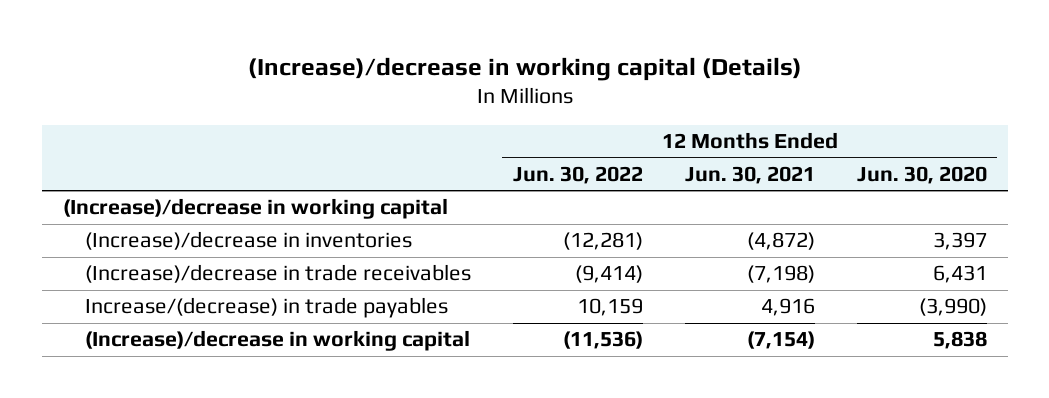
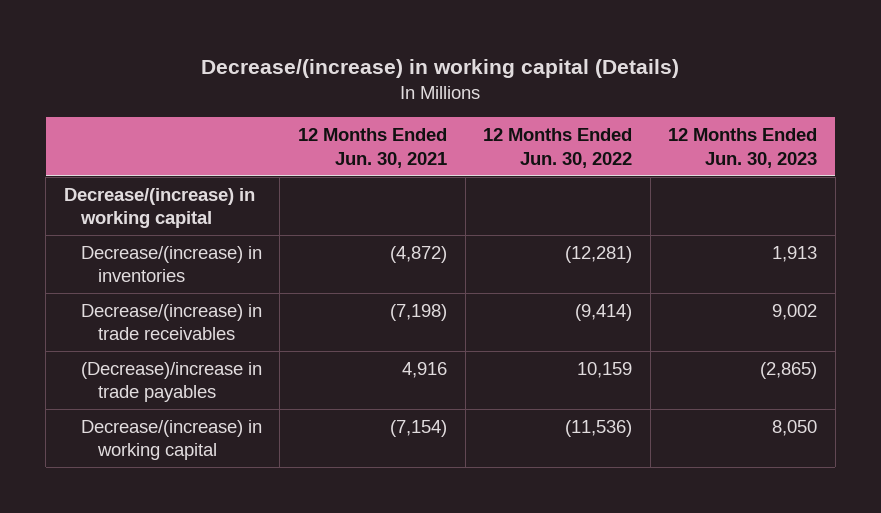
- (Increase)/decrease in working capital (Details)
+ Decrease/(increase) in working capital (Details)
- | 12 Months Ended Jun. 30, 2022 | 12 Months Ended Jun. 30, 2021 | 12 Months Ended Jun. 30, 2020
+ | 12 Months Ended Jun. 30, 2021 | 12 Months Ended Jun. 30, 2022 | 12 Months Ended Jun. 30, 2023
- (Increase)/decrease in working capital
- (Increase)/decrease in inventories | (12,281) | (4,872) | 3,397
- (Increase)/decrease in trade receivables | (9,414) | (7,198) | 6,431
- Increase/(decrease) in trade payables | 10,159 | 4,916 | (3,990)
- (Increase)/decrease in working capital | (11,536) | (7,154) | 5,838
+ Decrease/(increase) in working capital
+ Decrease/(increase) in inventories | (4,872) | (12,281) | 1,913
+ Decrease/(increase) in trade receivables | (7,198) | (9,414) | 9,002
+ (Decrease)/increase in trade payables | 4,916 | 10,159 | (2,865)
+ Decrease/(increase) in working capital | (7,154) | (11,536) | 8,050

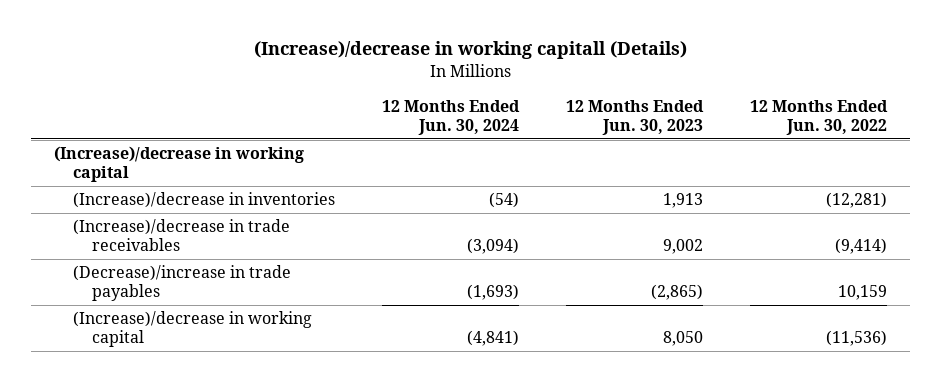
- Decrease/(increase) in working capital (Details)
+ (Increase)/decrease in working capitall (Details)
- | 12 Months Ended Jun. 30, 2021 | 12 Months Ended Jun. 30, 2022 | 12 Months Ended Jun. 30, 2023
+ | 12 Months Ended Jun. 30, 2024 | 12 Months Ended Jun. 30, 2023 | 12 Months Ended Jun. 30, 2022
- Decrease/(increase) in working capital
- Decrease/(increase) in inventories | (4,872) | (12,281) | 1,913
- Decrease/(increase) in trade receivables | (7,198) | (9,414) | 9,002
+ (Increase)/decrease in working capital
+ (Increase)/decrease in inventories | (54) | 1,913 | (12,281)
+ (Increase)/decrease in trade receivables | (3,094) | 9,002 | (9,414)
- Decrease/(increase) in working capital | (7,154) | (11,536) | 8,050
+ (Increase)/decrease in working capital | (4,841) | 8,050 | (11,536)

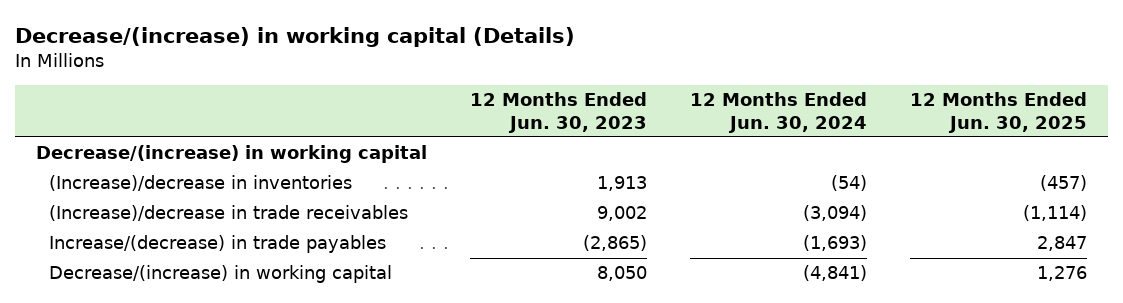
- (Increase)/decrease in working capitall (Details)
+ Decrease/(increase) in working capital (Details)
- | 12 Months Ended Jun. 30, 2024 | 12 Months Ended Jun. 30, 2023 | 12 Months Ended Jun. 30, 2022
+ | 12 Months Ended Jun. 30, 2023 | 12 Months Ended Jun. 30, 2024 | 12 Months Ended Jun. 30, 2025
- (Increase)/decrease in working capital
+ Decrease/(increase) in working capital
- (Decrease)/increase in trade payables | (1,693) | (2,865) | 10,159
- (Increase)/decrease in working capital | (4,841) | 8,050 | (11,536)
+ Increase/(decrease) in trade payables | (2,865) | (1,693) | 2,847
+ Decrease/(increase) in working capital | 8,050 | (4,841) | 1,276

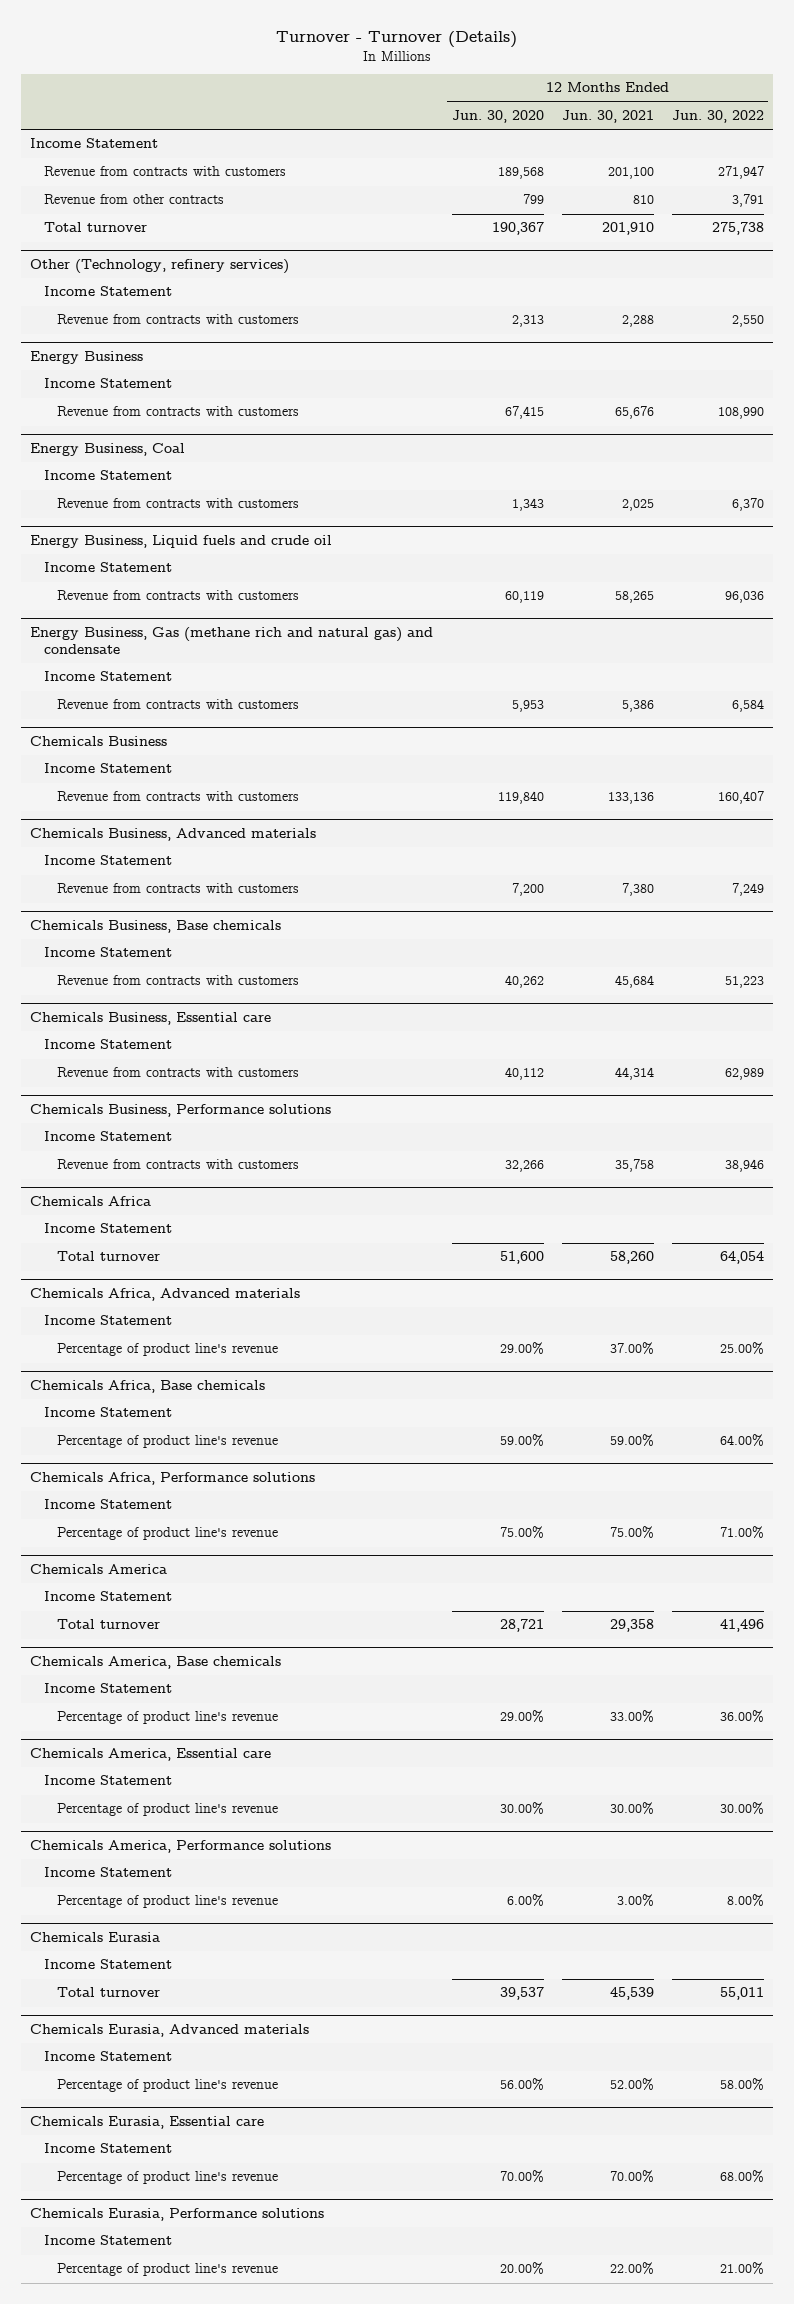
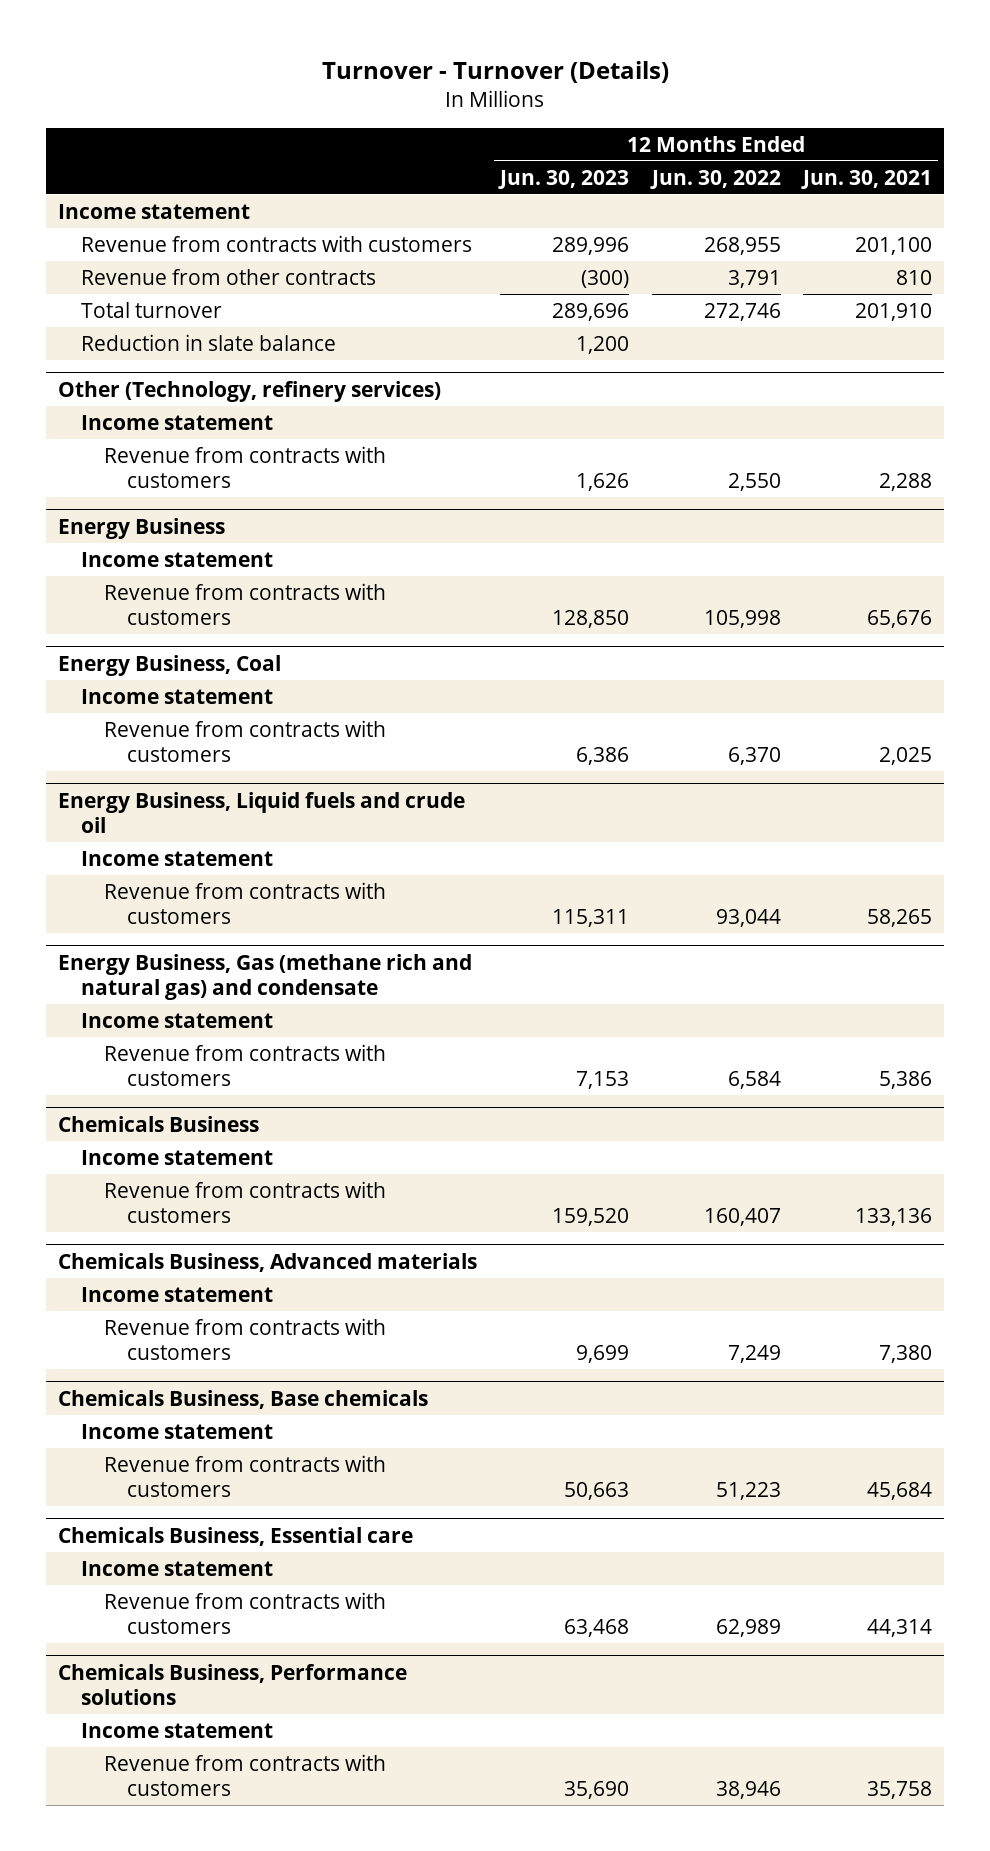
- | 12 Months Ended Jun. 30, 2020 | 12 Months Ended Jun. 30, 2021 | 12 Months Ended Jun. 30, 2022
+ | 12 Months Ended Jun. 30, 2023 | 12 Months Ended Jun. 30, 2022 | 12 Months Ended Jun. 30, 2021
- Income Statement
- Revenue from contracts with customers | 189,568 | 201,100 | 271,947
+ Income statement
+ Revenue from contracts with customers | 289,996 | 268,955 | 201,100
- Total turnover | 190,367 | 201,910 | 275,738
+ Total turnover | 289,696 | 272,746 | 201,910
+ Reduction in slate balance | 1,200 | |
@ Other (Technology, refinery services)
- Income Statement
+ Income statement
@ Energy Business
- Income Statement
- Revenue from contracts with customers | 67,415 | 65,676 | 108,990
+ Income statement
+ Revenue from contracts with customers | 128,850 | 105,998 | 65,676
@ Energy Business, Coal
- Income Statement
+ Income statement
@ Energy Business, Liquid fuels and crude oil
- Income Statement
- Revenue from contracts with customers | 60,119 | 58,265 | 96,036
+ Income statement
+ Revenue from contracts with customers | 115,311 | 93,044 | 58,265
@ Energy Business, Gas (methane rich and natural gas) and condensate
- Income Statement
+ Income statement
@ Chemicals Business
- Income Statement
+ Income statement
@ Chemicals Business, Advanced materials
- Income Statement
+ Income statement
@ Chemicals Business, Base chemicals
- Income Statement
+ Income statement
@ Chemicals Business, Essential care
- Income Statement
+ Income statement
@ Chemicals Business, Performance solutions
- Income Statement
+ Income statement
- Chemicals Africa
- Income Statement
- Total turnover | 51,600 | 58,260 | 64,054
- Chemicals Africa, Advanced materials
- Income Statement
- Percentage of product line's revenue | 29.00% | 37.00% | 25.00%
- Chemicals Africa, Base chemicals
- Income Statement
- Percentage of product line's revenue | 59.00% | 59.00% | 64.00%
- Chemicals Africa, Performance solutions
- Income Statement
- Percentage of product line's revenue | 75.00% | 75.00% | 71.00%
- Chemicals America
- Income Statement
- Total turnover | 28,721 | 29,358 | 41,496
- Chemicals America, Base chemicals
- Income Statement
- Percentage of product line's revenue | 29.00% | 33.00% | 36.00%
- Chemicals America, Essential care
- Income Statement
- Percentage of product line's revenue | 30.00% | 30.00% | 30.00%
- Chemicals America, Performance solutions
- Income Statement
- Percentage of product line's revenue | 6.00% | 3.00% | 8.00%
- Chemicals Eurasia
- Income Statement
- Total turnover | 39,537 | 45,539 | 55,011
- Chemicals Eurasia, Advanced materials
- Income Statement
- Percentage of product line's revenue | 56.00% | 52.00% | 58.00%
- Chemicals Eurasia, Essential care
- Income Statement
- Percentage of product line's revenue | 70.00% | 70.00% | 68.00%
- Chemicals Eurasia, Performance solutions
- Income Statement
- Percentage of product line's revenue | 20.00% | 22.00% | 21.00%

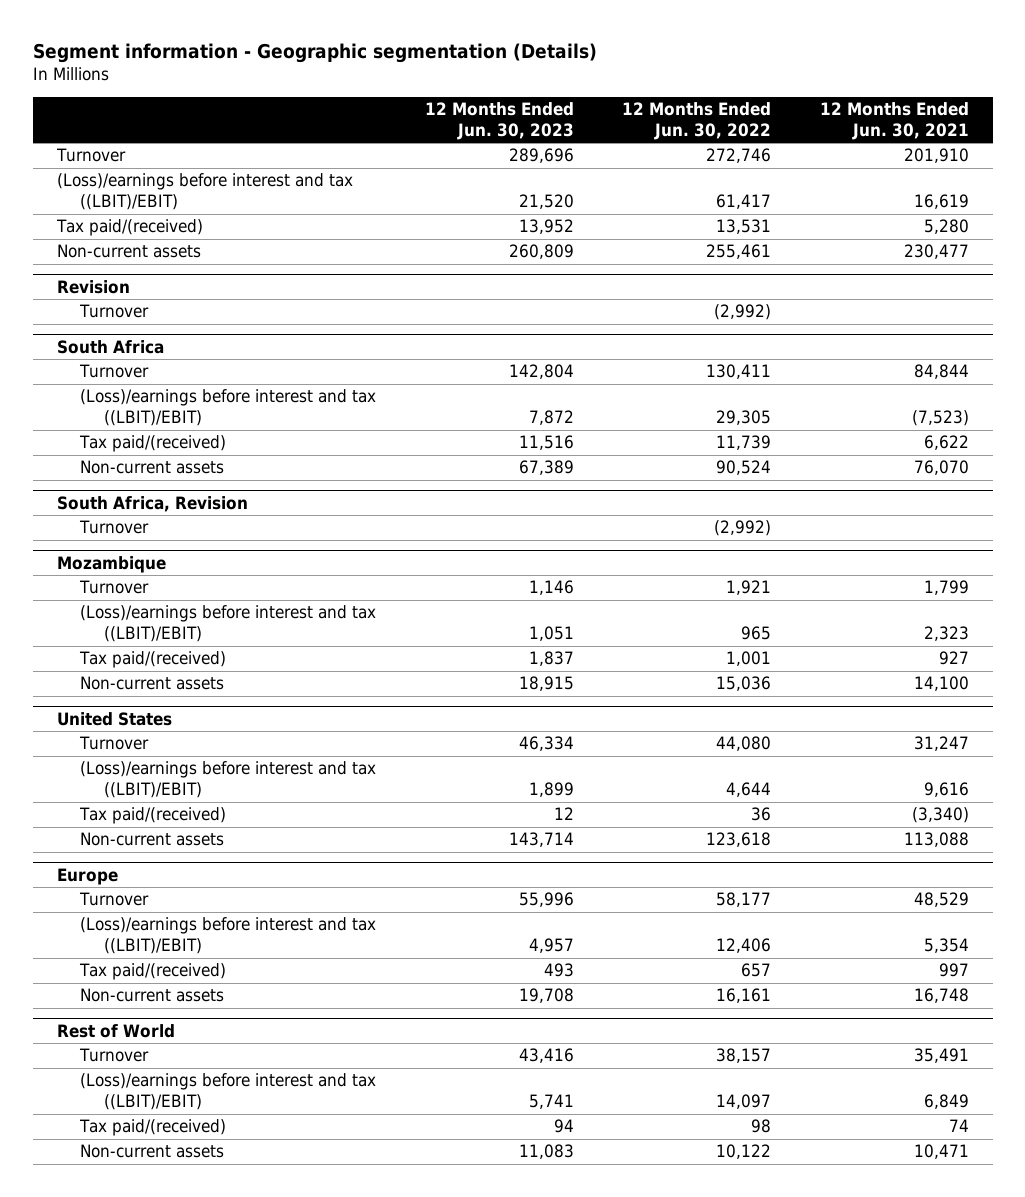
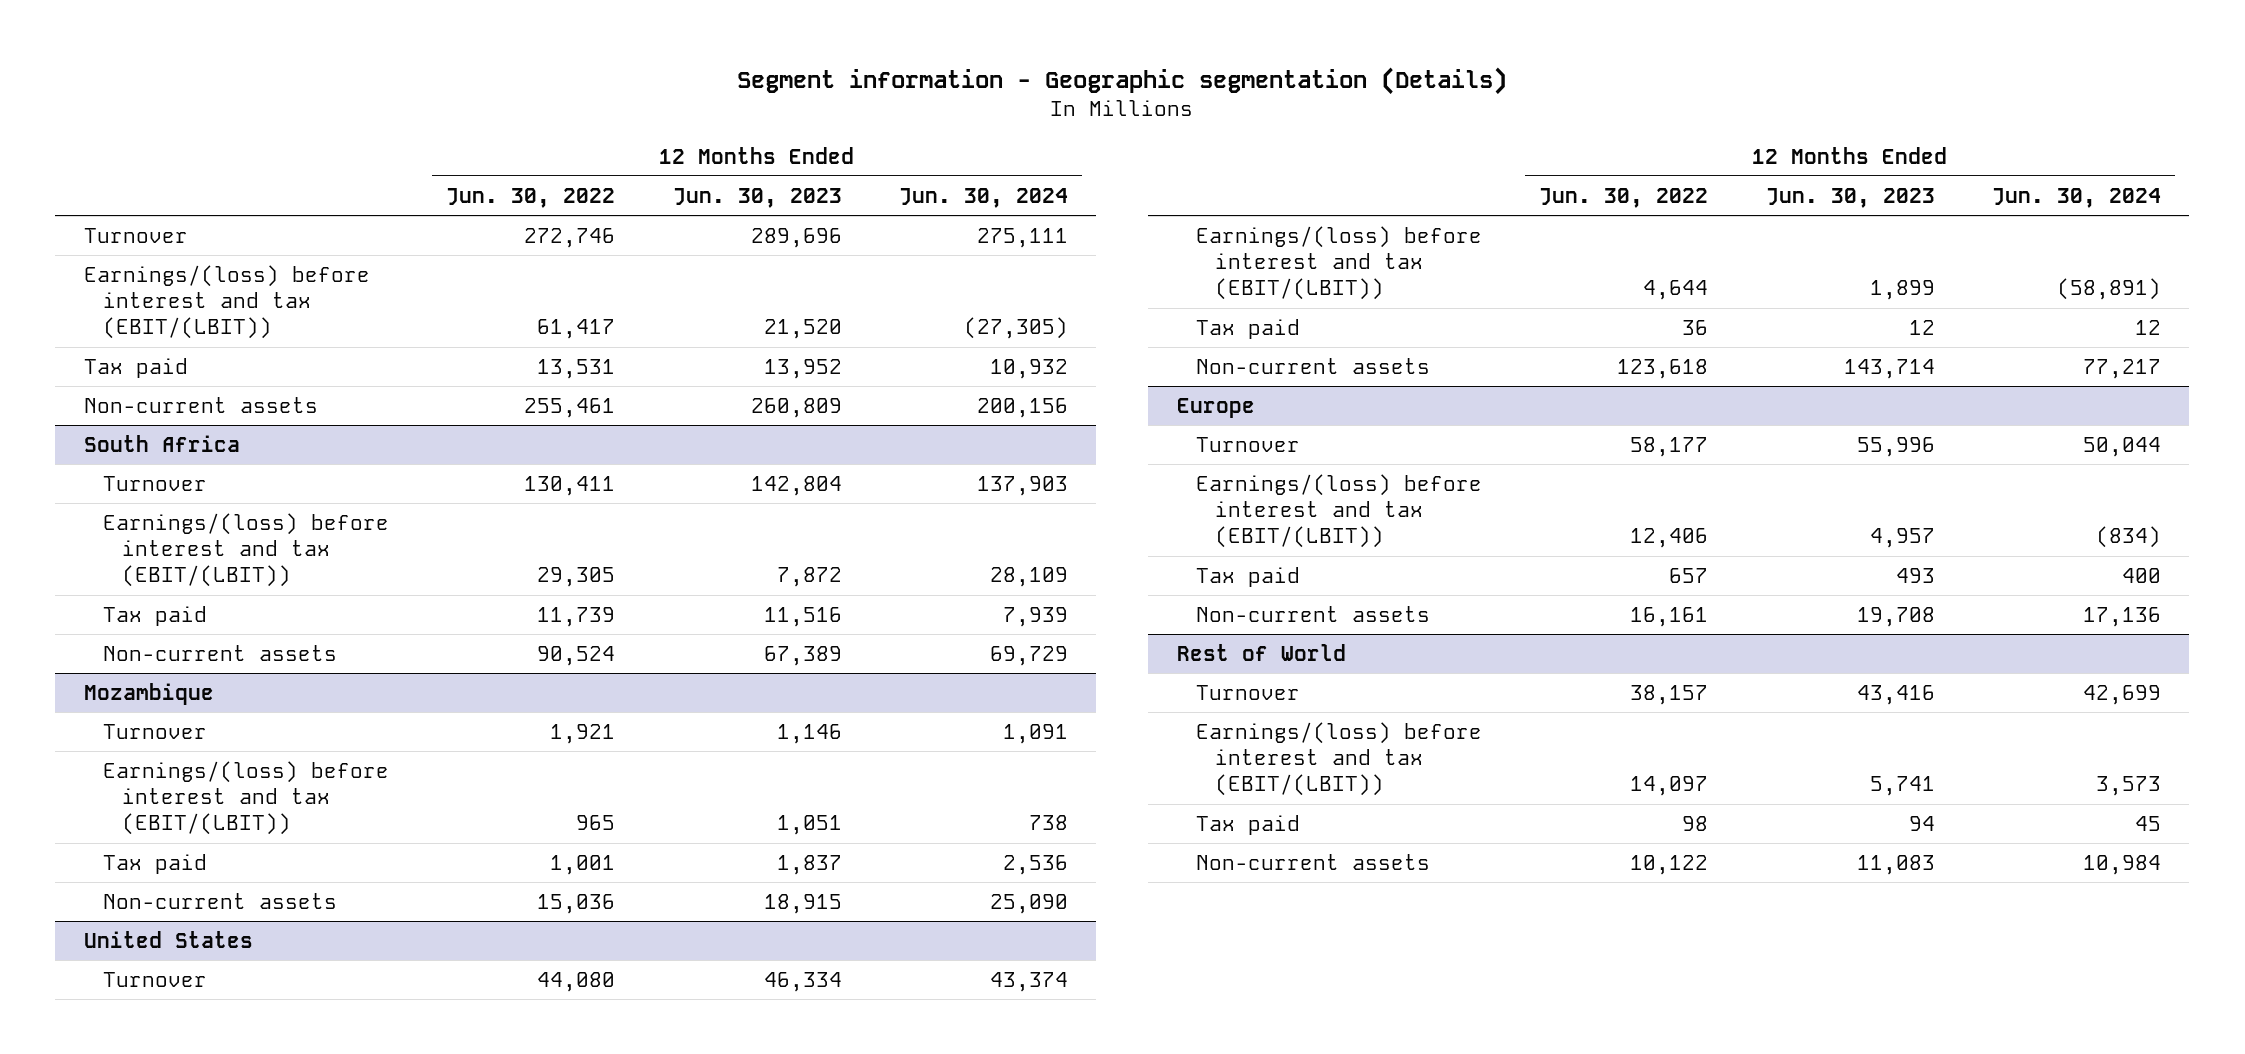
- | 12 Months Ended Jun. 30, 2023 | 12 Months Ended Jun. 30, 2022 | 12 Months Ended Jun. 30, 2021
+ | 12 Months Ended Jun. 30, 2022 | 12 Months Ended Jun. 30, 2023 | 12 Months Ended Jun. 30, 2024
- (Loss)/earnings before interest and tax ((LBIT)/EBIT) | 21,520 | 61,417 | 16,619
- Tax paid/(received) | 13,952 | 13,531 | 5,280
+ Earnings/(loss) before interest and tax (EBIT/(LBIT)) | 61,417 | 21,520 | (27,305)
+ Tax paid | 13,531 | 13,952 | 10,932
- Revision
- Turnover | | (2,992) |
@ South Africa
- (Loss)/earnings before interest and tax ((LBIT)/EBIT) | 7,872 | 29,305 | (7,523)
- Tax paid/(received) | 11,516 | 11,739 | 6,622
+ Earnings/(loss) before interest and tax (EBIT/(LBIT)) | 29,305 | 7,872 | 28,109
+ Tax paid | 11,739 | 11,516 | 7,939
- South Africa, Revision
- Turnover | | (2,992) |
@ Mozambique
- (Loss)/earnings before interest and tax ((LBIT)/EBIT) | 1,051 | 965 | 2,323
- Tax paid/(received) | 1,837 | 1,001 | 927
+ Earnings/(loss) before interest and tax (EBIT/(LBIT)) | 965 | 1,051 | 738
+ Tax paid | 1,001 | 1,837 | 2,536
@ United States
- (Loss)/earnings before interest and tax ((LBIT)/EBIT) | 1,899 | 4,644 | 9,616
- Tax paid/(received) | 12 | 36 | (3,340)
+ Earnings/(loss) before interest and tax (EBIT/(LBIT)) | 4,644 | 1,899 | (58,891)
+ Tax paid | 36 | 12 | 12
@ Europe
- (Loss)/earnings before interest and tax ((LBIT)/EBIT) | 4,957 | 12,406 | 5,354
- Tax paid/(received) | 493 | 657 | 997
+ Earnings/(loss) before interest and tax (EBIT/(LBIT)) | 12,406 | 4,957 | (834)
+ Tax paid | 657 | 493 | 400
@ Rest of World
- (Loss)/earnings before interest and tax ((LBIT)/EBIT) | 5,741 | 14,097 | 6,849
- Tax paid/(received) | 94 | 98 | 74
+ Earnings/(loss) before interest and tax (EBIT/(LBIT)) | 14,097 | 5,741 | 3,573
+ Tax paid | 98 | 94 | 45

